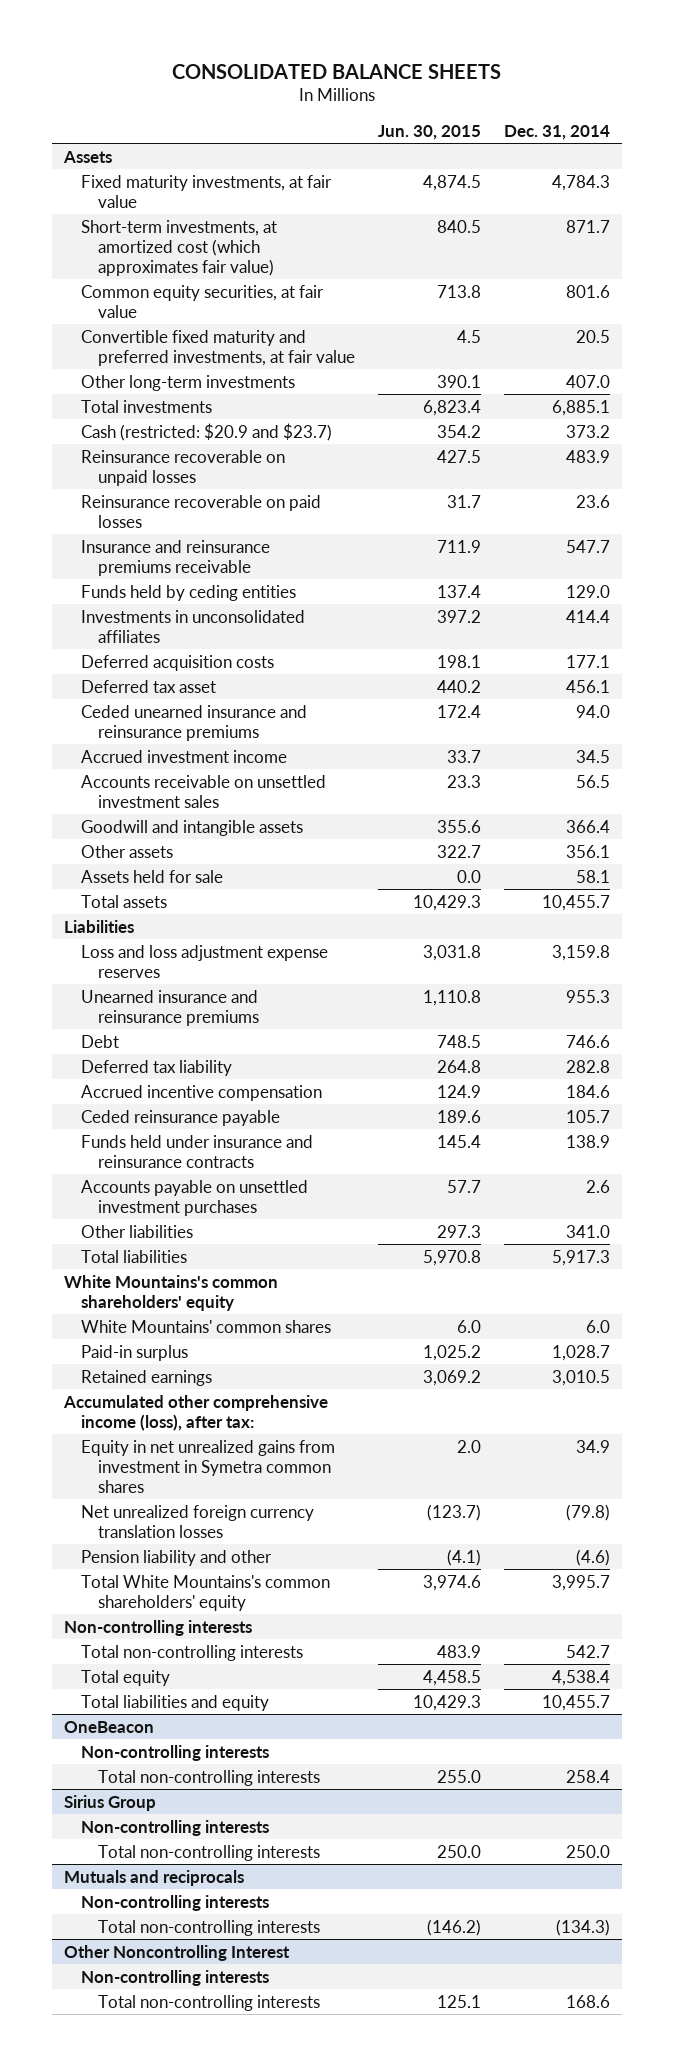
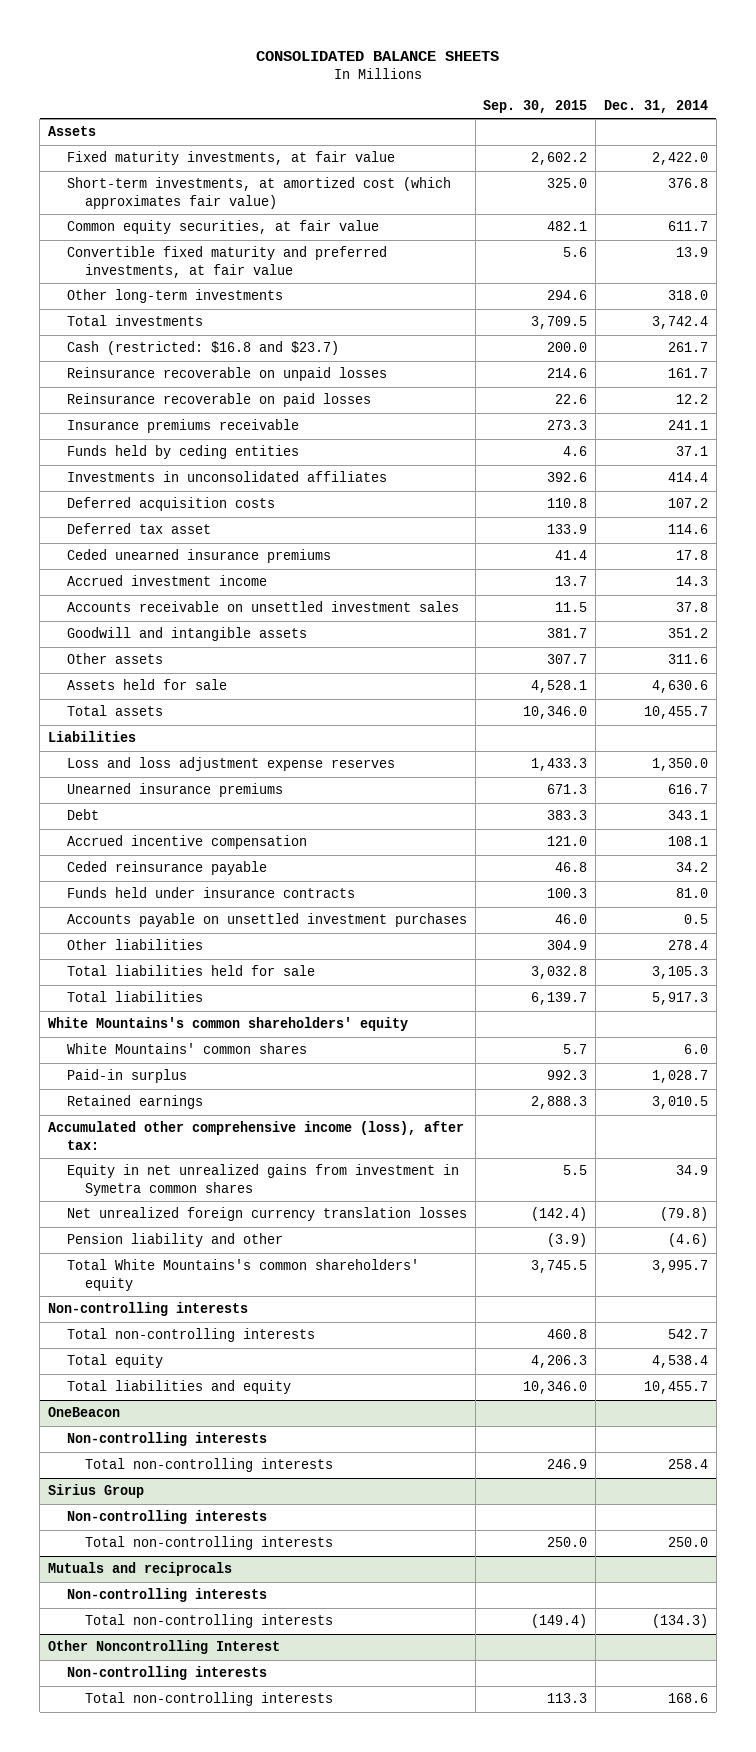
- | Jun. 30, 2015 | Dec. 31, 2014
+ | Sep. 30, 2015 | Dec. 31, 2014
- Fixed maturity investments, at fair value | 4,874.5 | 4,784.3
- Short-term investments, at amortized cost (which approximates fair value) | 840.5 | 871.7
- Common equity securities, at fair value | 713.8 | 801.6
- Convertible fixed maturity and preferred investments, at fair value | 4.5 | 20.5
- Other long-term investments | 390.1 | 407.0
- Total investments | 6,823.4 | 6,885.1
- Cash (restricted: $20.9 and $23.7) | 354.2 | 373.2
- Reinsurance recoverable on unpaid losses | 427.5 | 483.9
- Reinsurance recoverable on paid losses | 31.7 | 23.6
- Insurance and reinsurance premiums receivable | 711.9 | 547.7
- Funds held by ceding entities | 137.4 | 129.0
+ Fixed maturity investments, at fair value | 2,602.2 | 2,422.0
+ Short-term investments, at amortized cost (which approximates fair value) | 325.0 | 376.8
+ Common equity securities, at fair value | 482.1 | 611.7
+ Convertible fixed maturity and preferred investments, at fair value | 5.6 | 13.9
+ Other long-term investments | 294.6 | 318.0
+ Total investments | 3,709.5 | 3,742.4
+ Cash (restricted: $16.8 and $23.7) | 200.0 | 261.7
+ Reinsurance recoverable on unpaid losses | 214.6 | 161.7
+ Reinsurance recoverable on paid losses | 22.6 | 12.2
+ Insurance premiums receivable | 273.3 | 241.1
+ Funds held by ceding entities | 4.6 | 37.1
- Deferred acquisition costs | 198.1 | 177.1
- Deferred tax asset | 440.2 | 456.1
- Ceded unearned insurance and reinsurance premiums | 172.4 | 94.0
- Accrued investment income | 33.7 | 34.5
- Accounts receivable on unsettled investment sales | 23.3 | 56.5
- Goodwill and intangible assets | 355.6 | 366.4
- Other assets | 322.7 | 356.1
- Assets held for sale | 0.0 | 58.1
+ Deferred acquisition costs | 110.8 | 107.2
+ Deferred tax asset | 133.9 | 114.6
+ Ceded unearned insurance premiums | 41.4 | 17.8
+ Accrued investment income | 13.7 | 14.3
+ Accounts receivable on unsettled investment sales | 11.5 | 37.8
+ Goodwill and intangible assets | 381.7 | 351.2
+ Other assets | 307.7 | 311.6
+ Assets held for sale | 4,528.1 | 4,630.6
- Loss and loss adjustment expense reserves | 3,031.8 | 3,159.8
- Unearned insurance and reinsurance premiums | 1,110.8 | 955.3
- Debt | 748.5 | 746.6
- Deferred tax liability | 264.8 | 282.8
- Accrued incentive compensation | 124.9 | 184.6
- Ceded reinsurance payable | 189.6 | 105.7
- Funds held under insurance and reinsurance contracts | 145.4 | 138.9
- Accounts payable on unsettled investment purchases | 57.7 | 2.6
- Other liabilities | 297.3 | 341.0
+ Loss and loss adjustment expense reserves | 1,433.3 | 1,350.0
+ Unearned insurance premiums | 671.3 | 616.7
+ Debt | 383.3 | 343.1
+ Accrued incentive compensation | 121.0 | 108.1
+ Ceded reinsurance payable | 46.8 | 34.2
+ Funds held under insurance contracts | 100.3 | 81.0
+ Accounts payable on unsettled investment purchases | 46.0 | 0.5
+ Other liabilities | 304.9 | 278.4
+ Total liabilities held for sale | 3,032.8 | 3,105.3

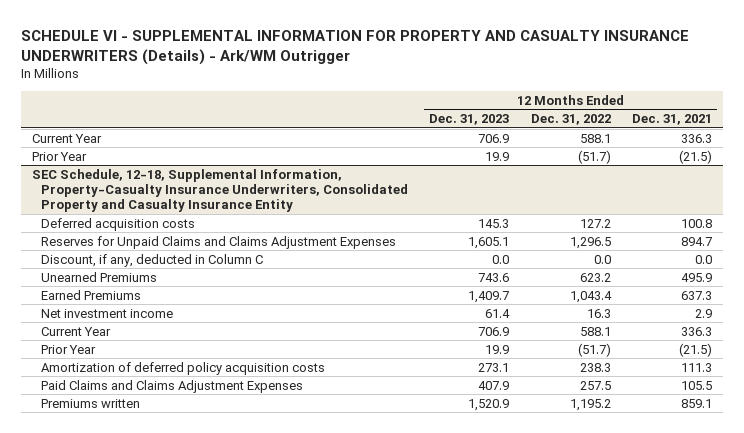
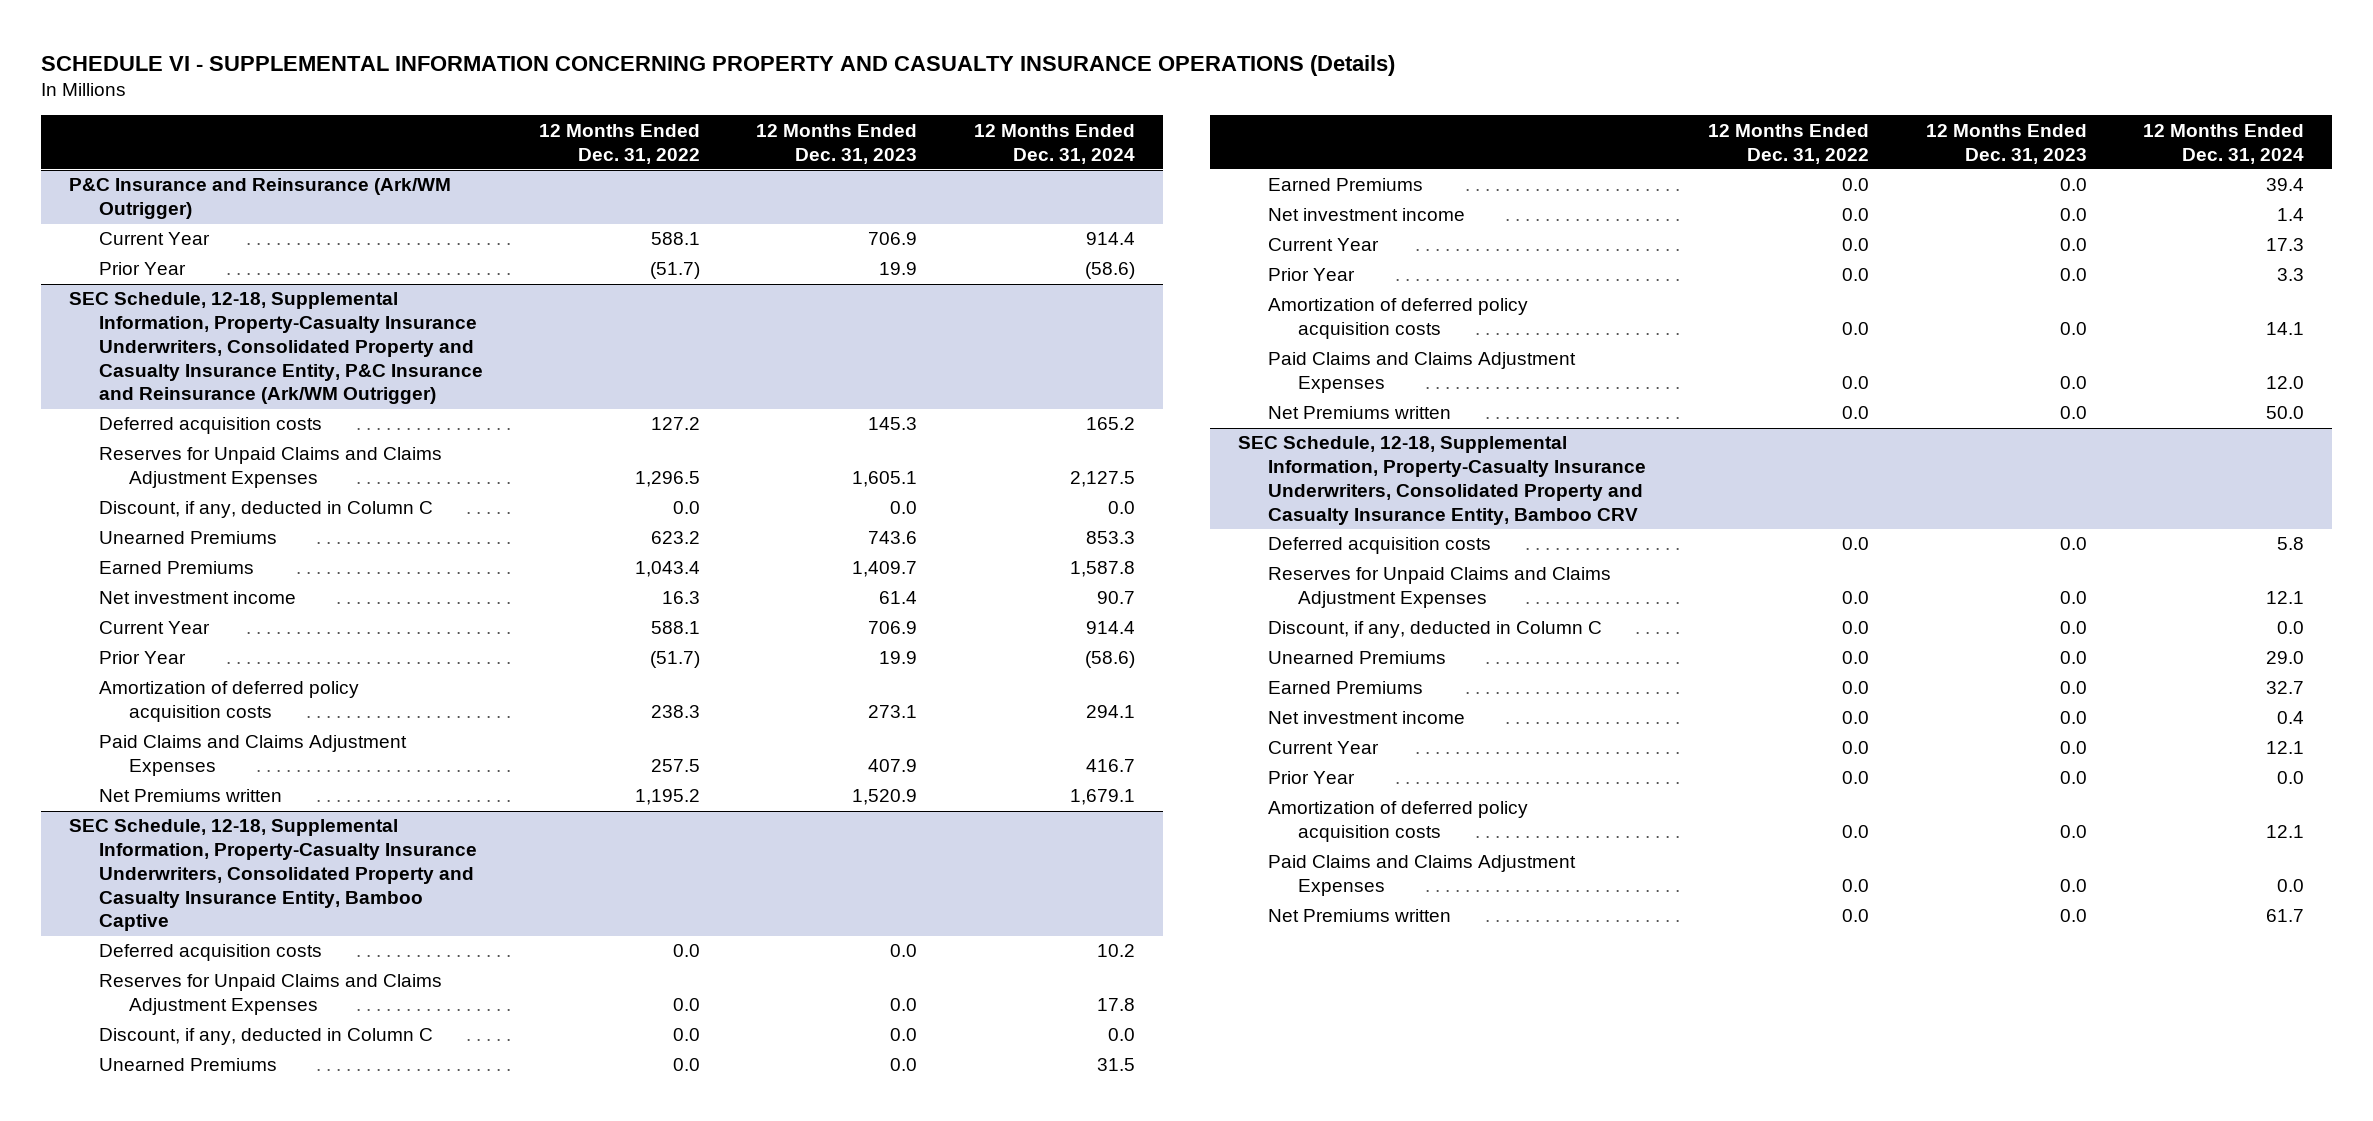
- SCHEDULE VI - SUPPLEMENTAL INFORMATION FOR PROPERTY AND CASUALTY INSURANCE UNDERWRITERS (Details) - Ark/WM Outrigger
+ SCHEDULE VI - SUPPLEMENTAL INFORMATION CONCERNING PROPERTY AND CASUALTY INSURANCE OPERATIONS (Details)
- | 12 Months Ended Dec. 31, 2023 | 12 Months Ended Dec. 31, 2022 | 12 Months Ended Dec. 31, 2021
+ | 12 Months Ended Dec. 31, 2022 | 12 Months Ended Dec. 31, 2023 | 12 Months Ended Dec. 31, 2024
+ P&C Insurance and Reinsurance (Ark/WM Outrigger)
- SEC Schedule, 12-18, Supplemental Information, Property-Casualty Insurance Underwriters, Consolidated Property and Casualty Insurance Entity
+ SEC Schedule, 12-18, Supplemental Information, Property-Casualty Insurance Underwriters, Consolidated Property and Casualty Insurance Entity, P&C Insurance and Reinsurance (Ark/WM Outrigger)
- Premiums written | 1,520.9 | 1,195.2 | 859.1
+ Net Premiums written | 1,195.2 | 1,520.9 | 1,679.1
+ SEC Schedule, 12-18, Supplemental Information, Property-Casualty Insurance Underwriters, Consolidated Property and Casualty Insurance Entity, Bamboo Captive
+ Deferred acquisition costs | 0.0 | 0.0 | 10.2
+ Reserves for Unpaid Claims and Claims Adjustment Expenses | 0.0 | 0.0 | 17.8
+ Discount, if any, deducted in Column C | 0.0 | 0.0 | 0.0
+ Unearned Premiums | 0.0 | 0.0 | 31.5
+ Earned Premiums | 0.0 | 0.0 | 39.4
+ Net investment income | 0.0 | 0.0 | 1.4
+ Current Year | 0.0 | 0.0 | 17.3
+ Prior Year | 0.0 | 0.0 | 3.3
+ Amortization of deferred policy acquisition costs | 0.0 | 0.0 | 14.1
+ Paid Claims and Claims Adjustment Expenses | 0.0 | 0.0 | 12.0
+ Net Premiums written | 0.0 | 0.0 | 50.0
+ SEC Schedule, 12-18, Supplemental Information, Property-Casualty Insurance Underwriters, Consolidated Property and Casualty Insurance Entity, Bamboo CRV
+ Deferred acquisition costs | 0.0 | 0.0 | 5.8
+ Reserves for Unpaid Claims and Claims Adjustment Expenses | 0.0 | 0.0 | 12.1
+ Discount, if any, deducted in Column C | 0.0 | 0.0 | 0.0
+ Unearned Premiums | 0.0 | 0.0 | 29.0
+ Earned Premiums | 0.0 | 0.0 | 32.7
+ Net investment income | 0.0 | 0.0 | 0.4
+ Current Year | 0.0 | 0.0 | 12.1
+ Prior Year | 0.0 | 0.0 | 0.0
+ Amortization of deferred policy acquisition costs | 0.0 | 0.0 | 12.1
+ Paid Claims and Claims Adjustment Expenses | 0.0 | 0.0 | 0.0
+ Net Premiums written | 0.0 | 0.0 | 61.7

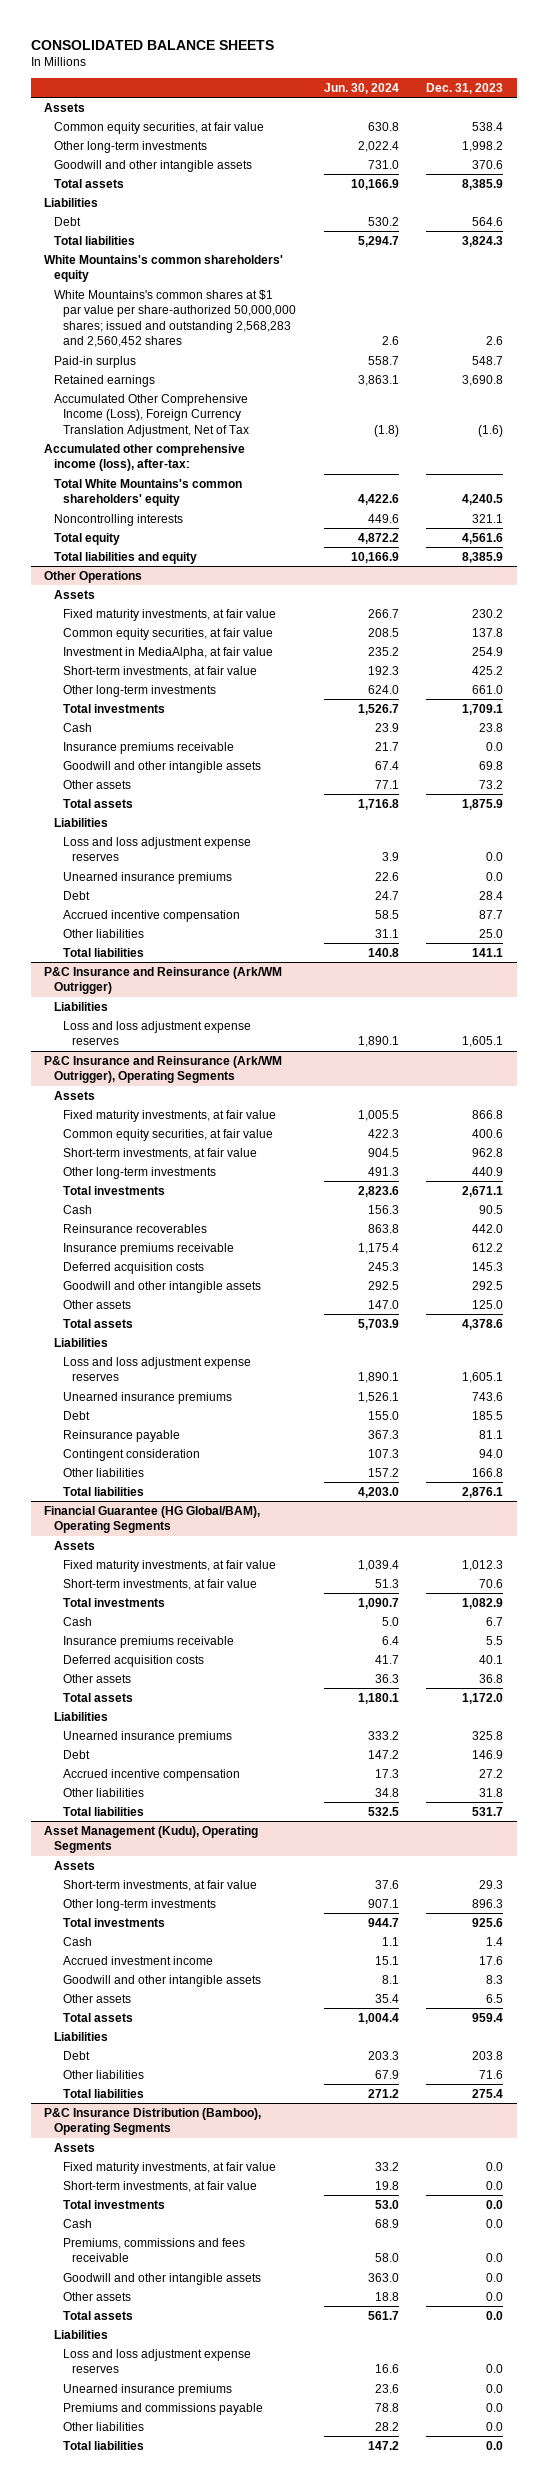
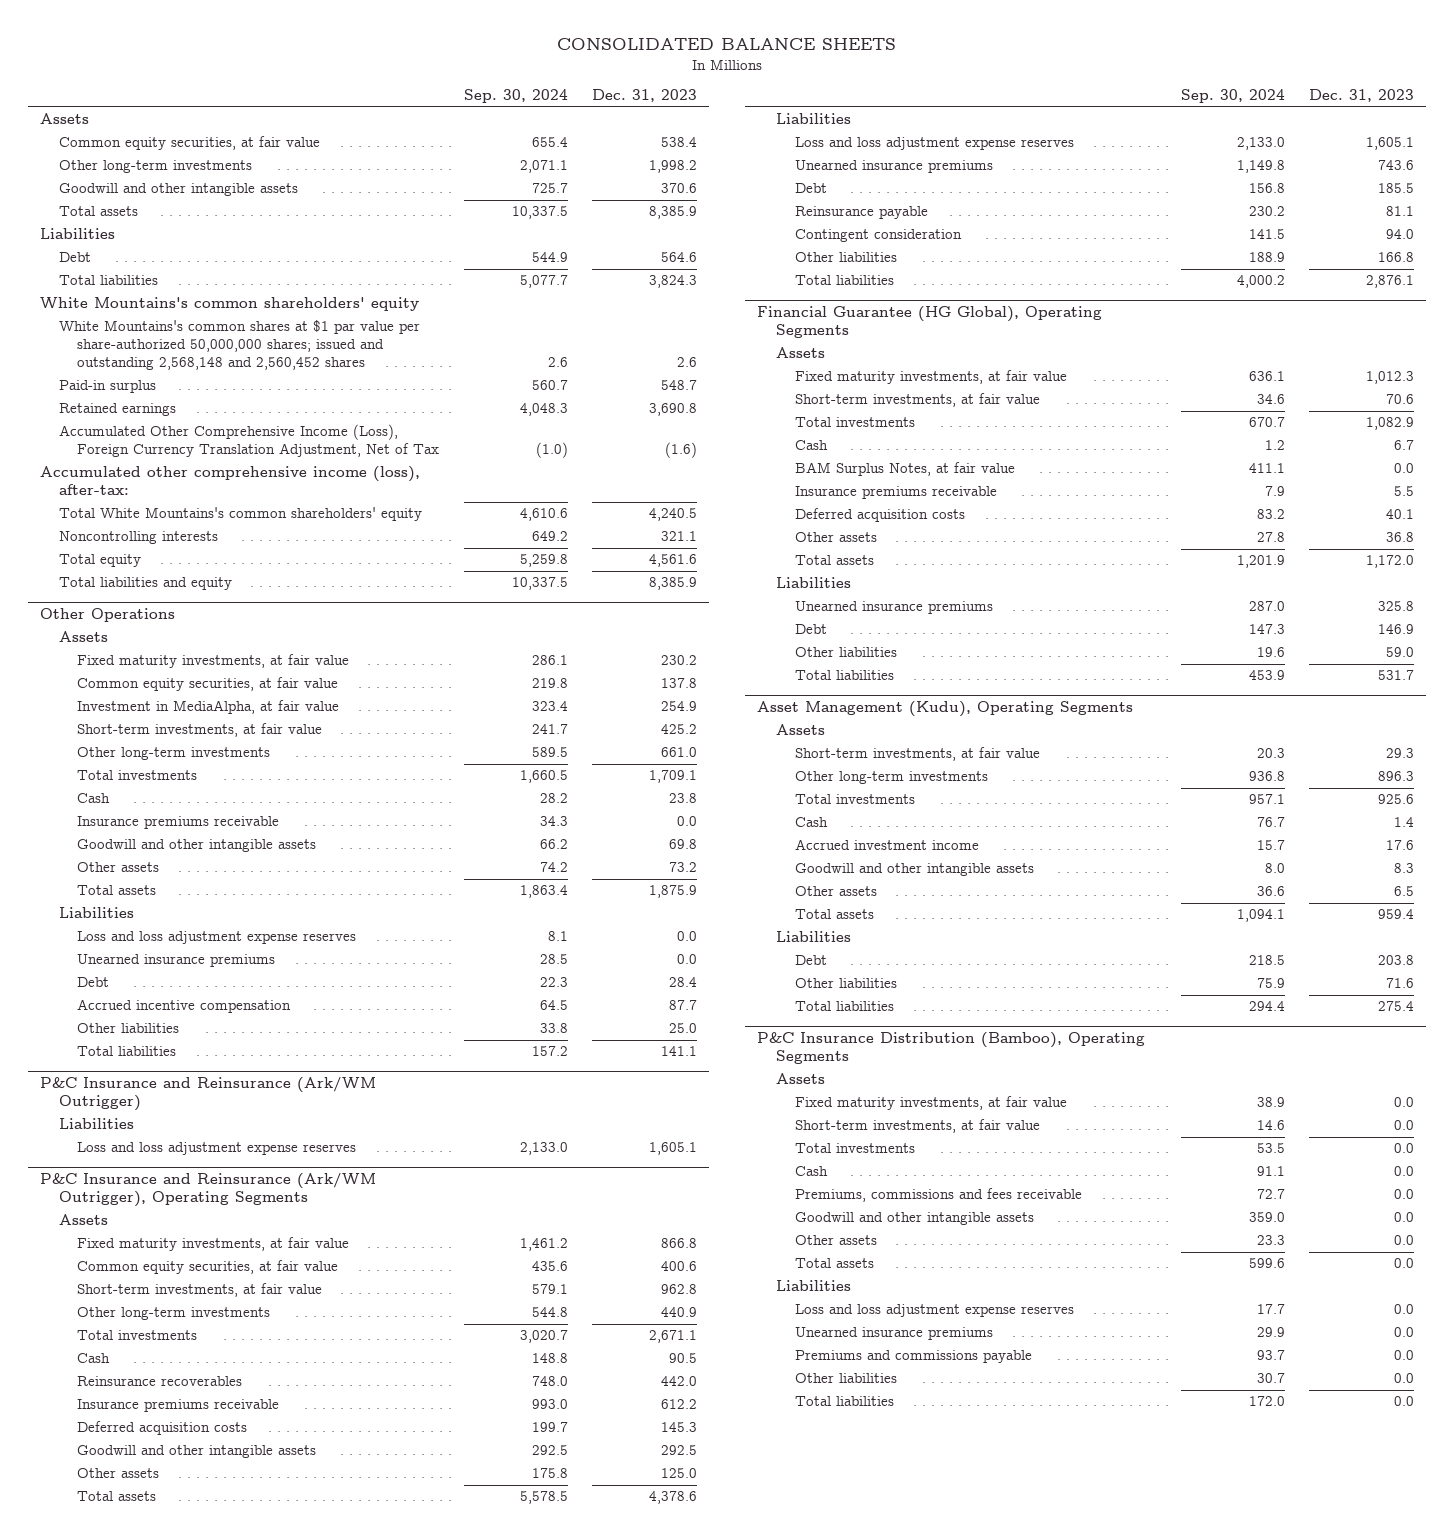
- | Jun. 30, 2024 | Dec. 31, 2023
+ | Sep. 30, 2024 | Dec. 31, 2023
- White Mountains's common shares at $1 par value per share-authorized 50,000,000 shares; issued and outstanding 2,568,283 and 2,560,452 shares | 2.6 | 2.6
+ White Mountains's common shares at $1 par value per share-authorized 50,000,000 shares; issued and outstanding 2,568,148 and 2,560,452 shares | 2.6 | 2.6
- Financial Guarantee (HG Global/BAM), Operating Segments
+ Financial Guarantee (HG Global), Operating Segments
+ BAM Surplus Notes, at fair value | 411.1 | 0.0
- Accrued incentive compensation | 17.3 | 27.2
- Other liabilities | 34.8 | 31.8
+ Other liabilities | 19.6 | 59.0

